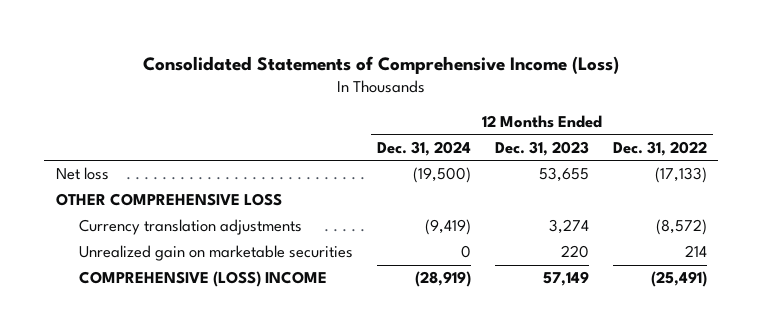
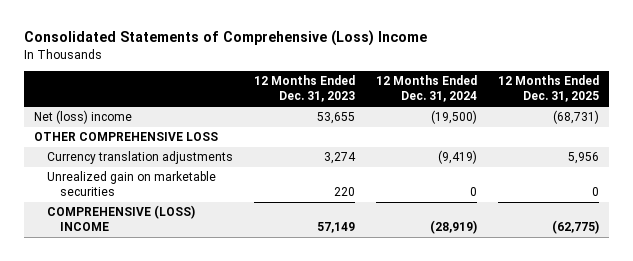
- Consolidated Statements of Comprehensive Income (Loss)
+ Consolidated Statements of Comprehensive (Loss) Income
- | 12 Months Ended Dec. 31, 2024 | 12 Months Ended Dec. 31, 2023 | 12 Months Ended Dec. 31, 2022
+ | 12 Months Ended Dec. 31, 2023 | 12 Months Ended Dec. 31, 2024 | 12 Months Ended Dec. 31, 2025
- Net loss | (19,500) | 53,655 | (17,133)
+ Net (loss) income | 53,655 | (19,500) | (68,731)

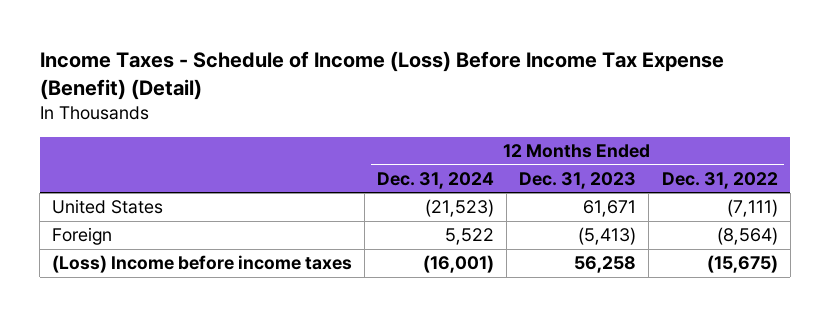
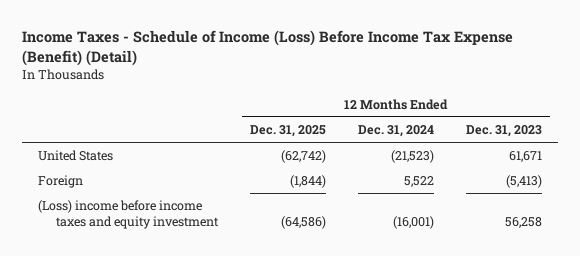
- | 12 Months Ended Dec. 31, 2024 | 12 Months Ended Dec. 31, 2023 | 12 Months Ended Dec. 31, 2022
+ | 12 Months Ended Dec. 31, 2025 | 12 Months Ended Dec. 31, 2024 | 12 Months Ended Dec. 31, 2023
- (Loss) Income before income taxes | (16,001) | 56,258 | (15,675)
+ (Loss) income before income taxes and equity investment | (64,586) | (16,001) | 56,258

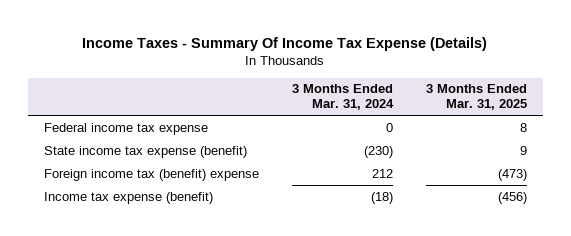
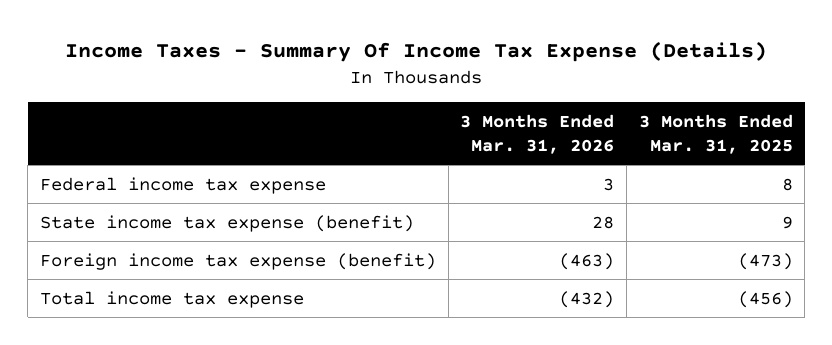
- | 3 Months Ended Mar. 31, 2024 | 3 Months Ended Mar. 31, 2025
+ | 3 Months Ended Mar. 31, 2026 | 3 Months Ended Mar. 31, 2025
- Foreign income tax (benefit) expense | 212 | (473)
- Income tax expense (benefit) | (18) | (456)
+ Foreign income tax expense (benefit) | (463) | (473)
+ Total income tax expense | (432) | (456)

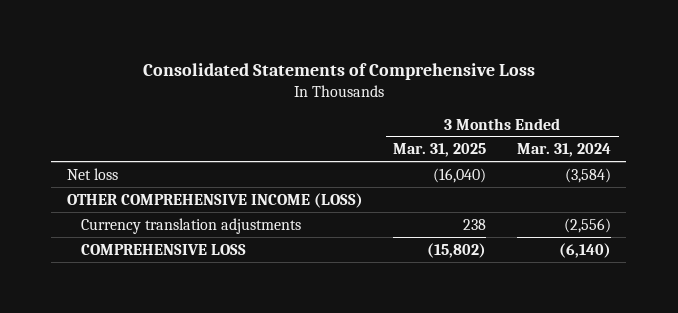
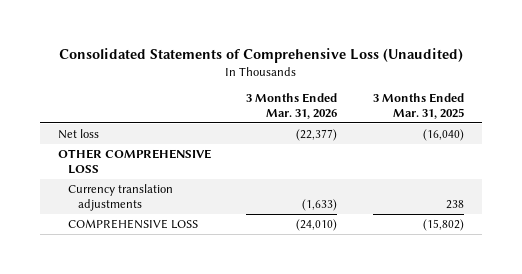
- Consolidated Statements of Comprehensive Loss
+ Consolidated Statements of Comprehensive Loss (Unaudited)
- | 3 Months Ended Mar. 31, 2025 | 3 Months Ended Mar. 31, 2024
+ | 3 Months Ended Mar. 31, 2026 | 3 Months Ended Mar. 31, 2025
- OTHER COMPREHENSIVE INCOME (LOSS)
+ OTHER COMPREHENSIVE LOSS

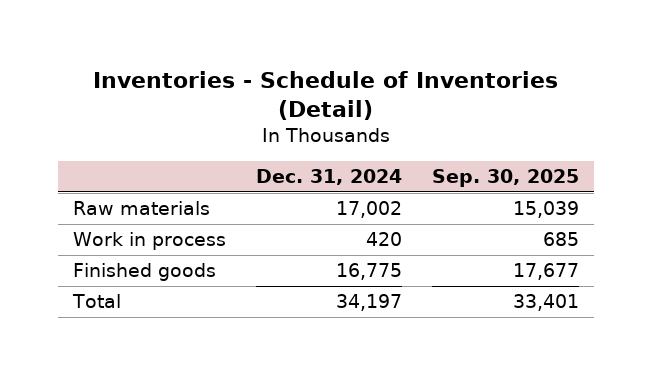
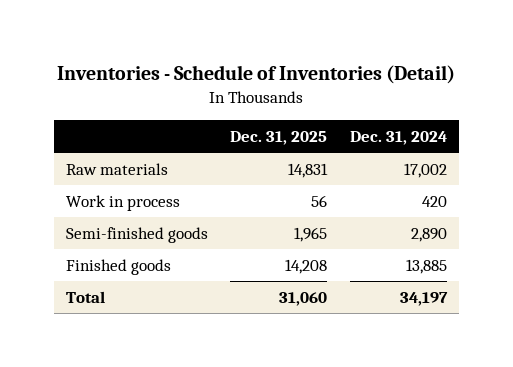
- | Dec. 31, 2024 | Sep. 30, 2025
+ | Dec. 31, 2025 | Dec. 31, 2024
- Finished goods | 16,775 | 17,677
+ Semi-finished goods | 1,965 | 2,890
+ Finished goods | 14,208 | 13,885

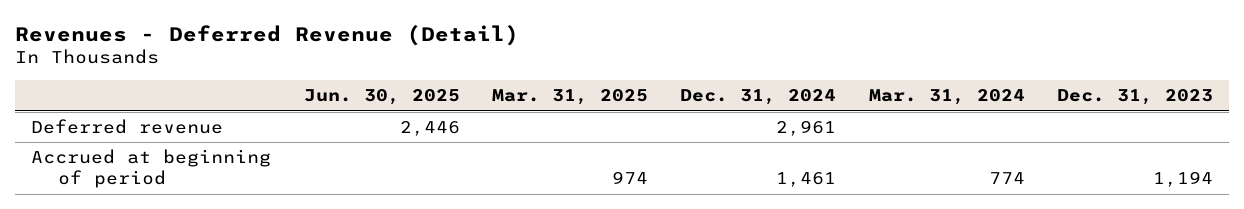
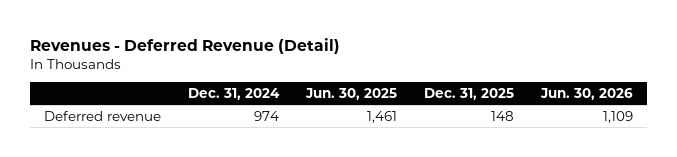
- | Jun. 30, 2025 | Mar. 31, 2025 | Dec. 31, 2024 | Mar. 31, 2024 | Dec. 31, 2023
+ | Dec. 31, 2024 | Jun. 30, 2025 | Dec. 31, 2025 | Jun. 30, 2026
- Deferred revenue | 2,446 | | 2,961 | |
- Accrued at beginning of period | | 974 | 1,461 | 774 | 1,194
+ Deferred revenue | 974 | 1,461 | 148 | 1,109

